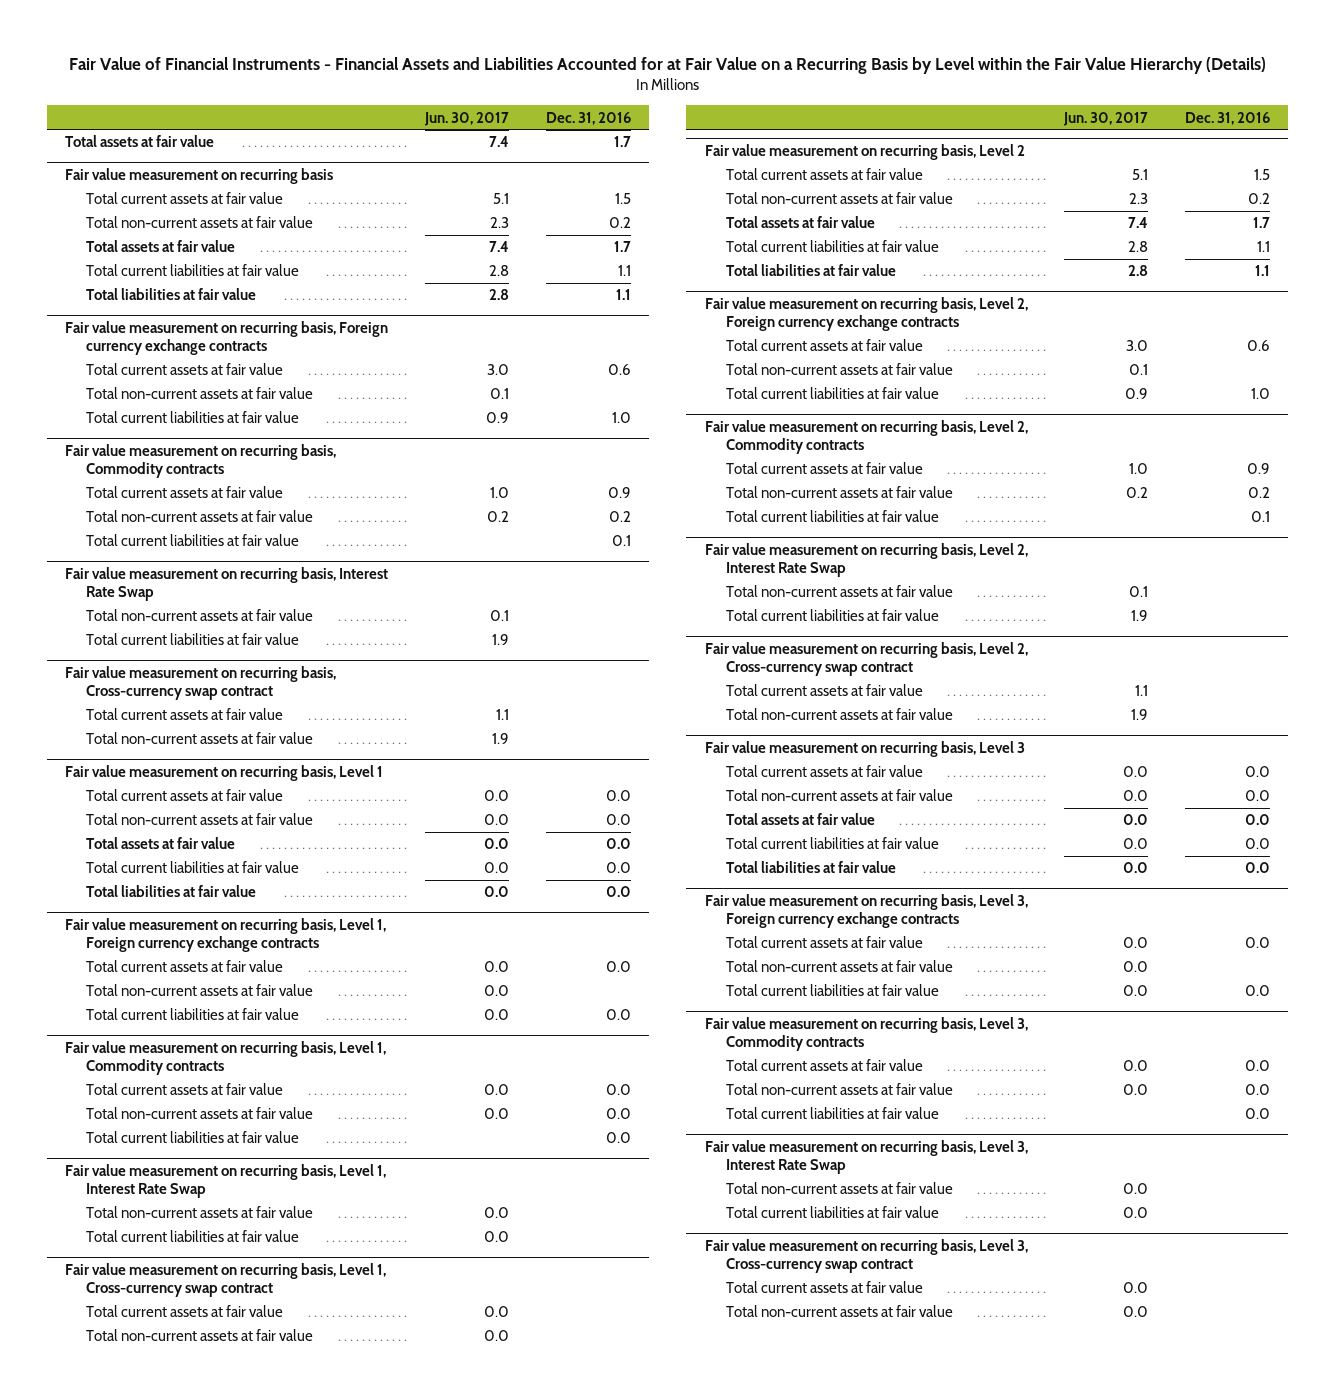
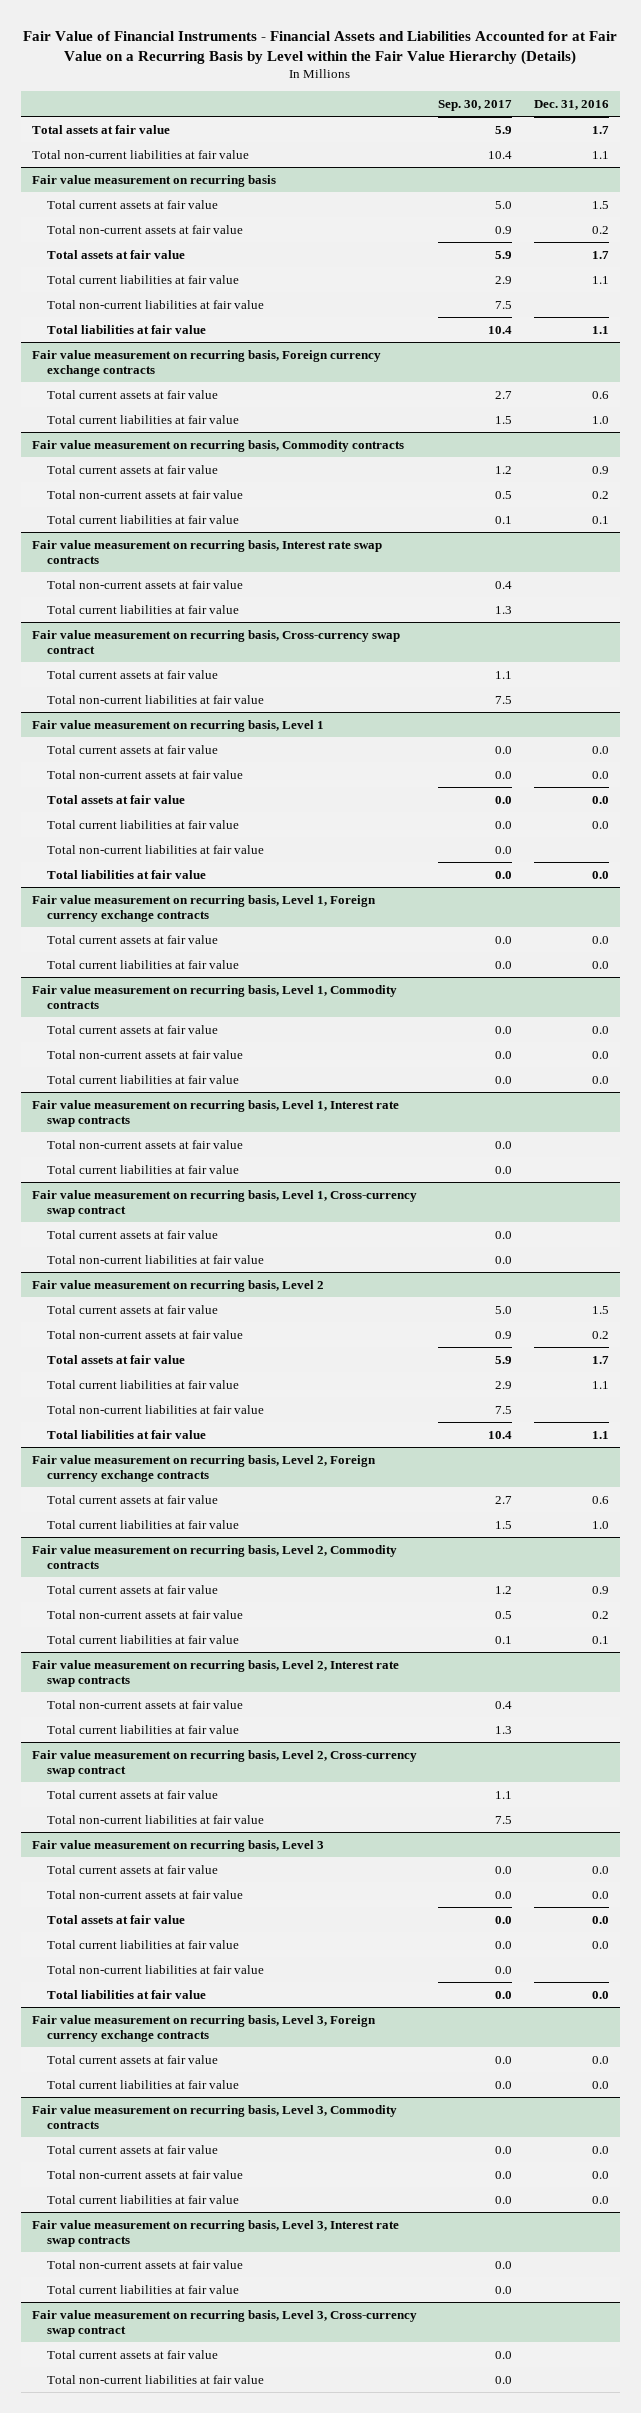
- | Jun. 30, 2017 | Dec. 31, 2016
+ | Sep. 30, 2017 | Dec. 31, 2016
+ Total non-current liabilities at fair value | 10.4 | 1.1
@ Fair value measurement on recurring basis
+ Total non-current liabilities at fair value | 7.5 |
@ Fair value measurement on recurring basis, Foreign currency exchange contracts
- Total non-current assets at fair value | 0.1 |
- Fair value measurement on recurring basis, Interest Rate Swap
+ Fair value measurement on recurring basis, Interest rate swap contracts
@ Fair value measurement on recurring basis, Cross-currency swap contract
- Total non-current assets at fair value | 1.9 |
+ Total non-current liabilities at fair value | 7.5 |
@ Fair value measurement on recurring basis, Level 1
+ Total non-current liabilities at fair value | 0.0 |
@ Fair value measurement on recurring basis, Level 1, Foreign currency exchange contracts
- Total non-current assets at fair value | 0.0 |
- Fair value measurement on recurring basis, Level 1, Interest Rate Swap
+ Fair value measurement on recurring basis, Level 1, Interest rate swap contracts
@ Fair value measurement on recurring basis, Level 1, Cross-currency swap contract
- Total non-current assets at fair value | 0.0 |
+ Total non-current liabilities at fair value | 0.0 |
@ Fair value measurement on recurring basis, Level 2
+ Total non-current liabilities at fair value | 7.5 |
@ Fair value measurement on recurring basis, Level 2, Foreign currency exchange contracts
- Total non-current assets at fair value | 0.1 |
- Fair value measurement on recurring basis, Level 2, Interest Rate Swap
+ Fair value measurement on recurring basis, Level 2, Interest rate swap contracts
@ Fair value measurement on recurring basis, Level 2, Cross-currency swap contract
- Total non-current assets at fair value | 1.9 |
+ Total non-current liabilities at fair value | 7.5 |
@ Fair value measurement on recurring basis, Level 3
+ Total non-current liabilities at fair value | 0.0 |
@ Fair value measurement on recurring basis, Level 3, Foreign currency exchange contracts
- Total non-current assets at fair value | 0.0 |
- Fair value measurement on recurring basis, Level 3, Interest Rate Swap
+ Fair value measurement on recurring basis, Level 3, Interest rate swap contracts
@ Fair value measurement on recurring basis, Level 3, Cross-currency swap contract
- Total non-current assets at fair value | 0.0 |
+ Total non-current liabilities at fair value | 0.0 |

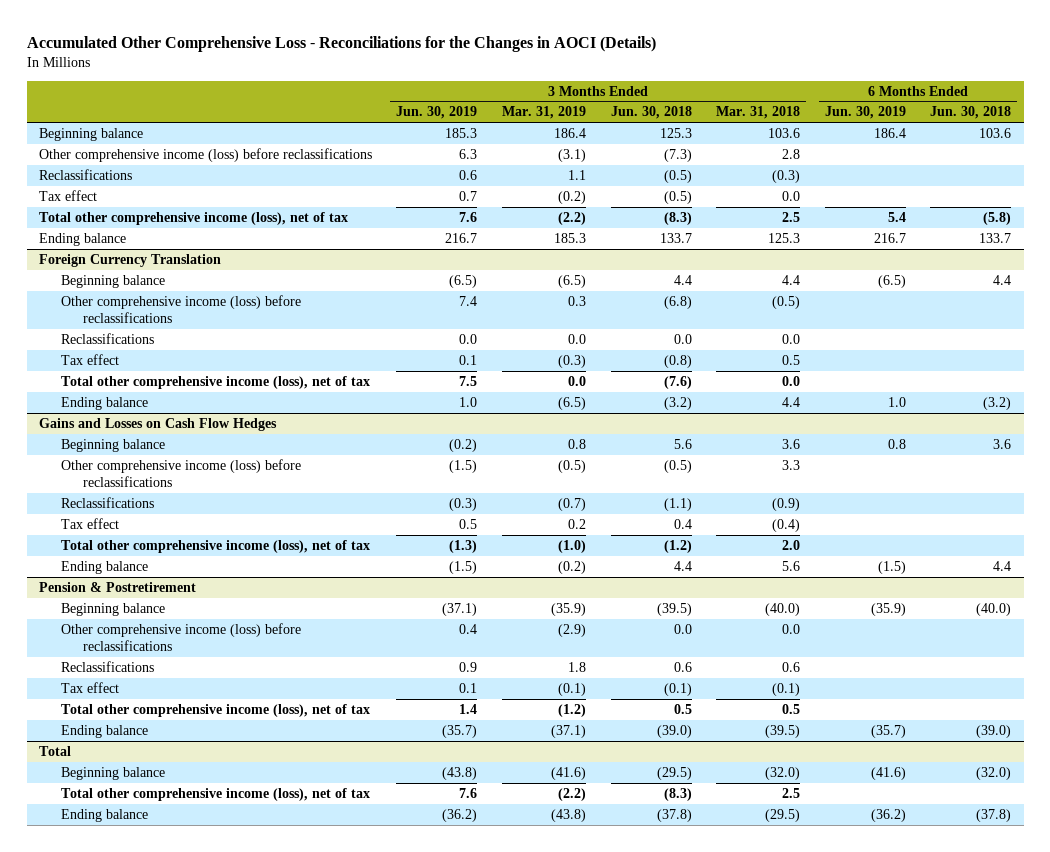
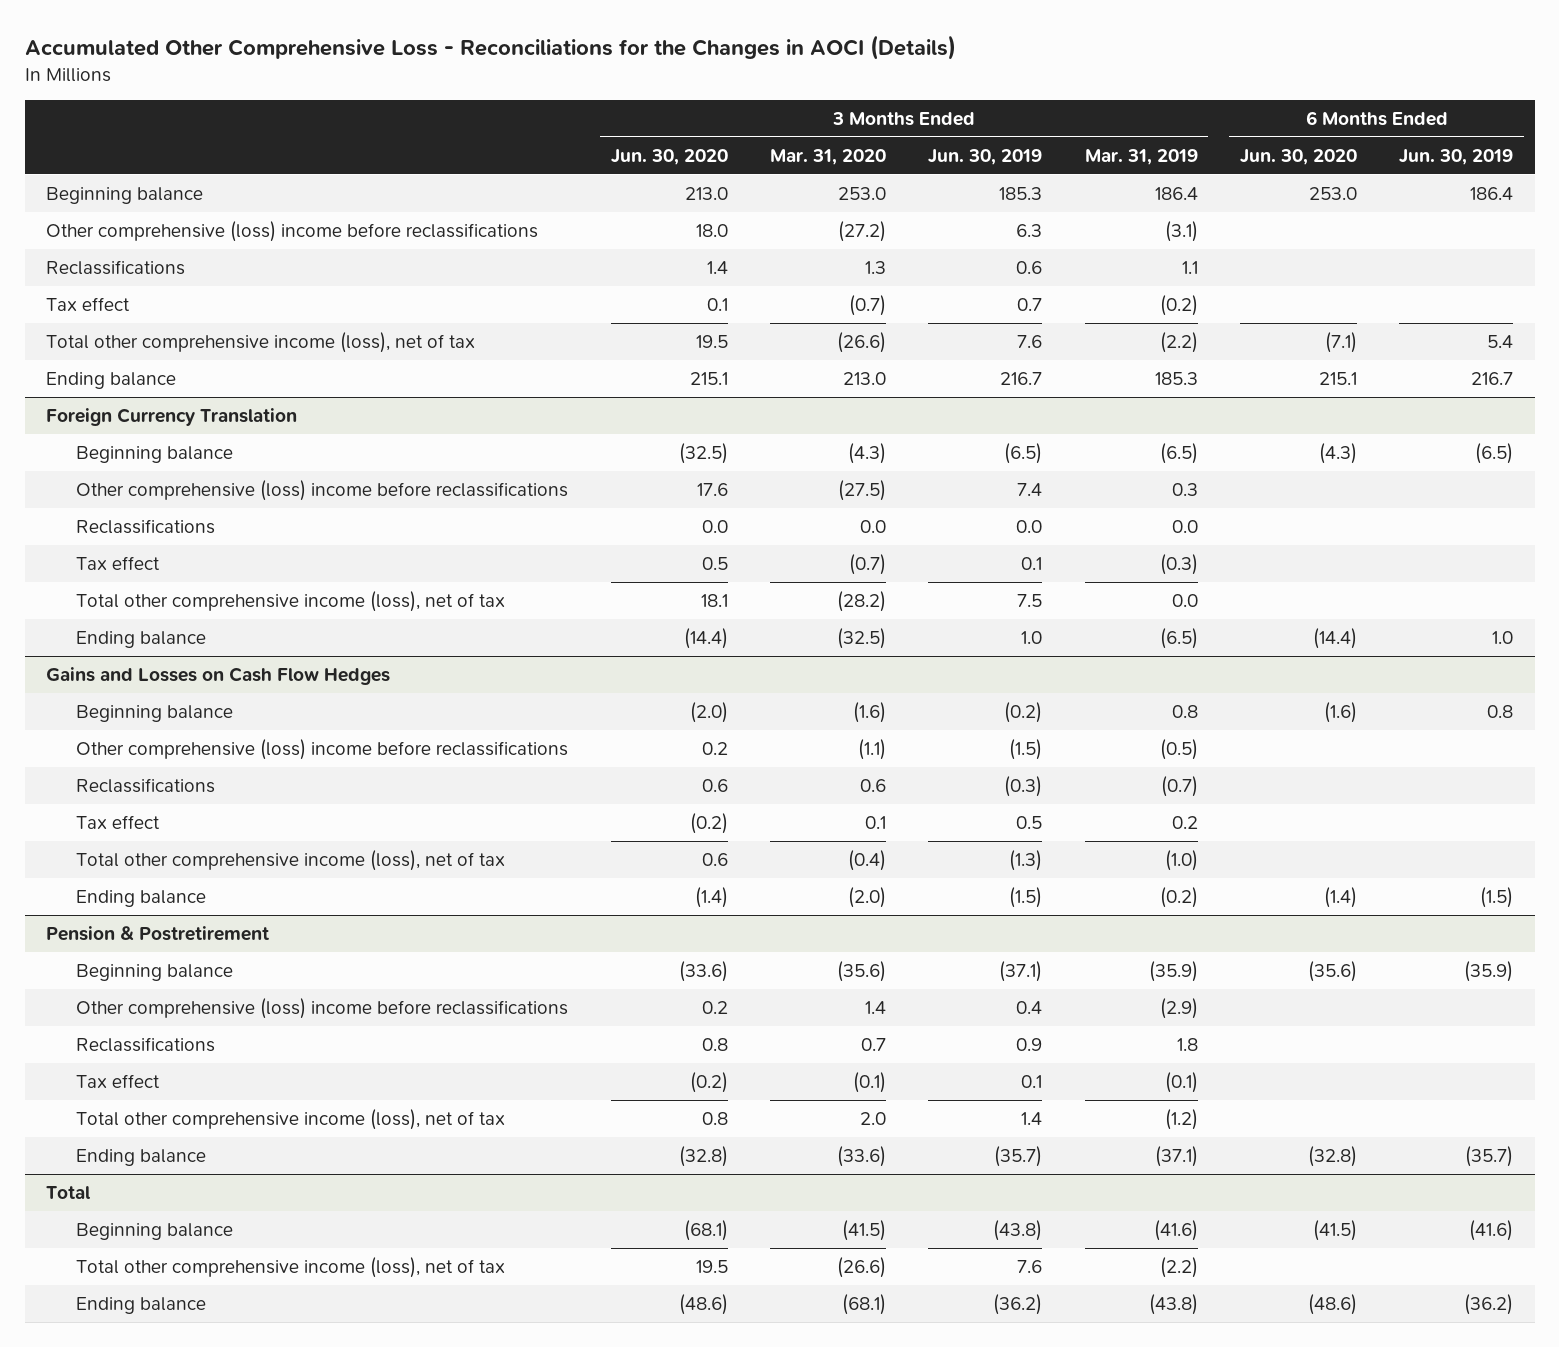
- | 3 Months Ended Jun. 30, 2019 | 3 Months Ended Mar. 31, 2019 | 3 Months Ended Jun. 30, 2018 | 3 Months Ended Mar. 31, 2018 | 6 Months Ended Jun. 30, 2019 | 6 Months Ended Jun. 30, 2018
+ | 3 Months Ended Jun. 30, 2020 | 3 Months Ended Mar. 31, 2020 | 3 Months Ended Jun. 30, 2019 | 3 Months Ended Mar. 31, 2019 | 6 Months Ended Jun. 30, 2020 | 6 Months Ended Jun. 30, 2019
- Other comprehensive income (loss) before reclassifications | 6.3 | (3.1) | (7.3) | 2.8 | |
+ Other comprehensive (loss) income before reclassifications | 18.0 | (27.2) | 6.3 | (3.1) | |
@ Foreign Currency Translation
- Other comprehensive income (loss) before reclassifications | 7.4 | 0.3 | (6.8) | (0.5) | |
+ Other comprehensive (loss) income before reclassifications | 17.6 | (27.5) | 7.4 | 0.3 | |
@ Gains and Losses on Cash Flow Hedges
- Other comprehensive income (loss) before reclassifications | (1.5) | (0.5) | (0.5) | 3.3 | |
+ Other comprehensive (loss) income before reclassifications | 0.2 | (1.1) | (1.5) | (0.5) | |
@ Pension & Postretirement
- Other comprehensive income (loss) before reclassifications | 0.4 | (2.9) | 0.0 | 0.0 | |
+ Other comprehensive (loss) income before reclassifications | 0.2 | 1.4 | 0.4 | (2.9) | |

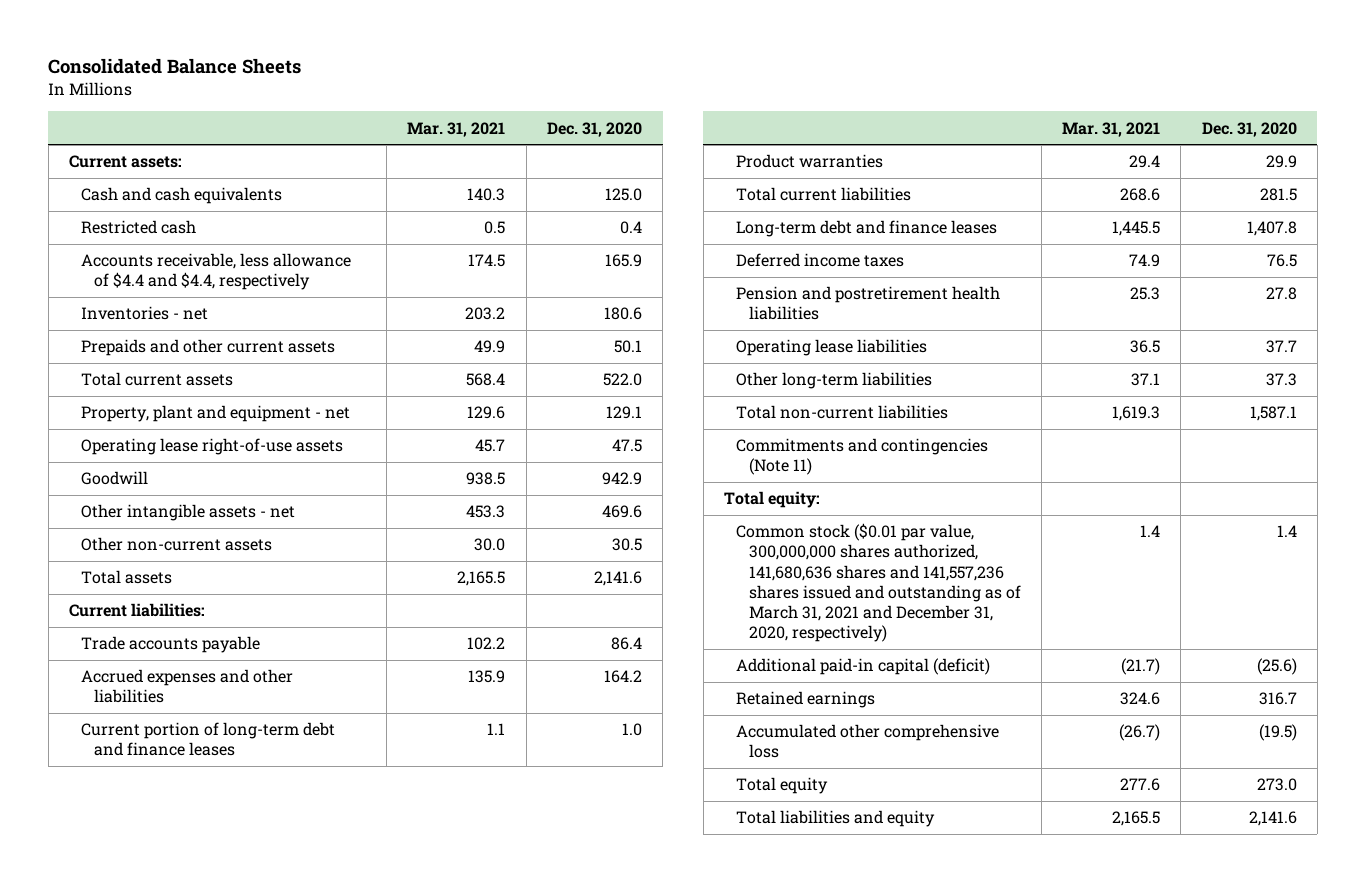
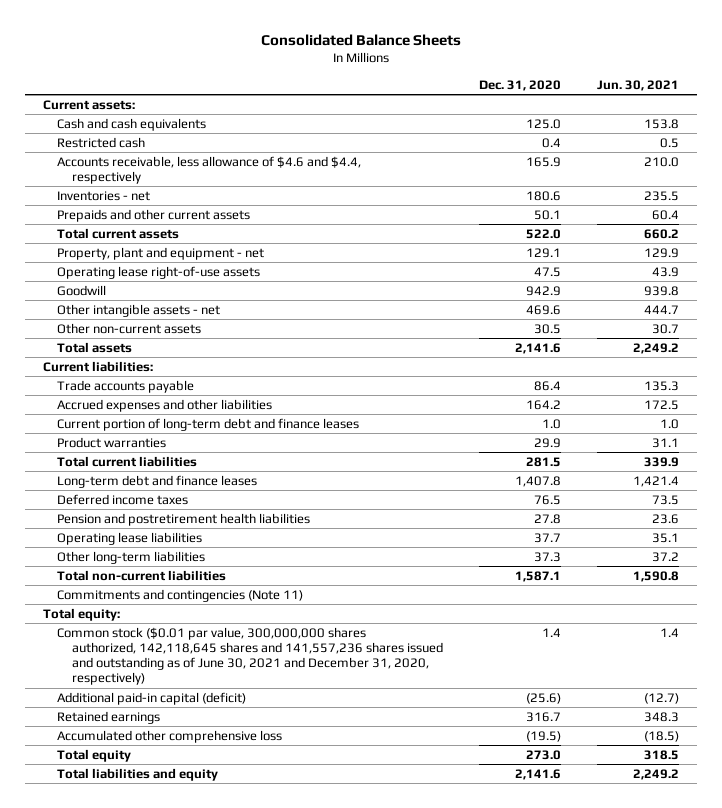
- | Mar. 31, 2021 | Dec. 31, 2020
+ | Dec. 31, 2020 | Jun. 30, 2021
- Accounts receivable, less allowance of $4.4 and $4.4, respectively | 174.5 | 165.9
+ Accounts receivable, less allowance of $4.6 and $4.4, respectively | 165.9 | 210.0
- Common stock ($0.01 par value, 300,000,000 shares authorized, 141,680,636 shares and 141,557,236 shares issued and outstanding as of March 31, 2021 and December 31, 2020, respectively) | 1.4 | 1.4
+ Common stock ($0.01 par value, 300,000,000 shares authorized, 142,118,645 shares and 141,557,236 shares issued and outstanding as of June 30, 2021 and December 31, 2020, respectively) | 1.4 | 1.4

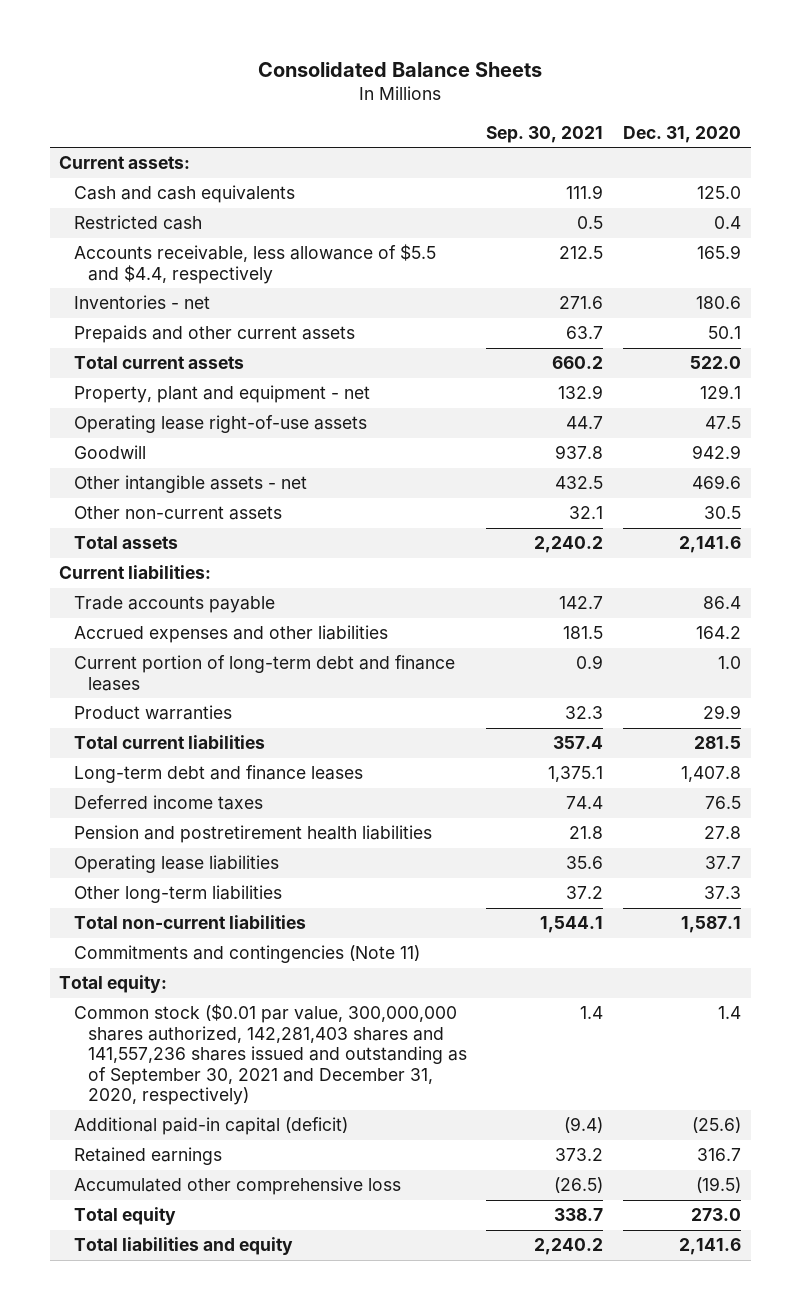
- | Dec. 31, 2020 | Jun. 30, 2021
+ | Sep. 30, 2021 | Dec. 31, 2020
- Accounts receivable, less allowance of $4.6 and $4.4, respectively | 165.9 | 210.0
+ Accounts receivable, less allowance of $5.5 and $4.4, respectively | 212.5 | 165.9
- Common stock ($0.01 par value, 300,000,000 shares authorized, 142,118,645 shares and 141,557,236 shares issued and outstanding as of June 30, 2021 and December 31, 2020, respectively) | 1.4 | 1.4
+ Common stock ($0.01 par value, 300,000,000 shares authorized, 142,281,403 shares and 141,557,236 shares issued and outstanding as of September 30, 2021 and December 31, 2020, respectively) | 1.4 | 1.4

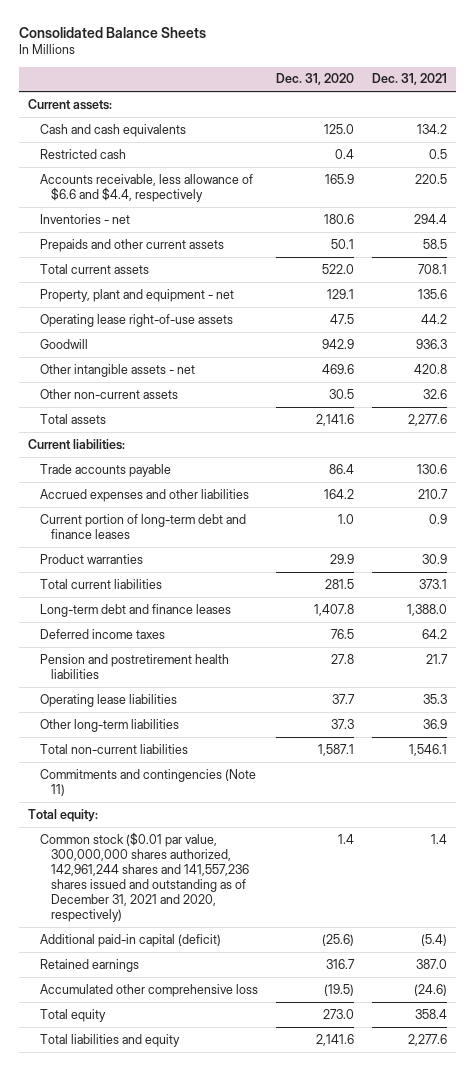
- | Sep. 30, 2021 | Dec. 31, 2020
+ | Dec. 31, 2020 | Dec. 31, 2021
- Accounts receivable, less allowance of $5.5 and $4.4, respectively | 212.5 | 165.9
+ Accounts receivable, less allowance of $6.6 and $4.4, respectively | 165.9 | 220.5
- Common stock ($0.01 par value, 300,000,000 shares authorized, 142,281,403 shares and 141,557,236 shares issued and outstanding as of September 30, 2021 and December 31, 2020, respectively) | 1.4 | 1.4
+ Common stock ($0.01 par value, 300,000,000 shares authorized, 142,961,244 shares and 141,557,236 shares issued and outstanding as of December 31, 2021 and 2020, respectively) | 1.4 | 1.4

